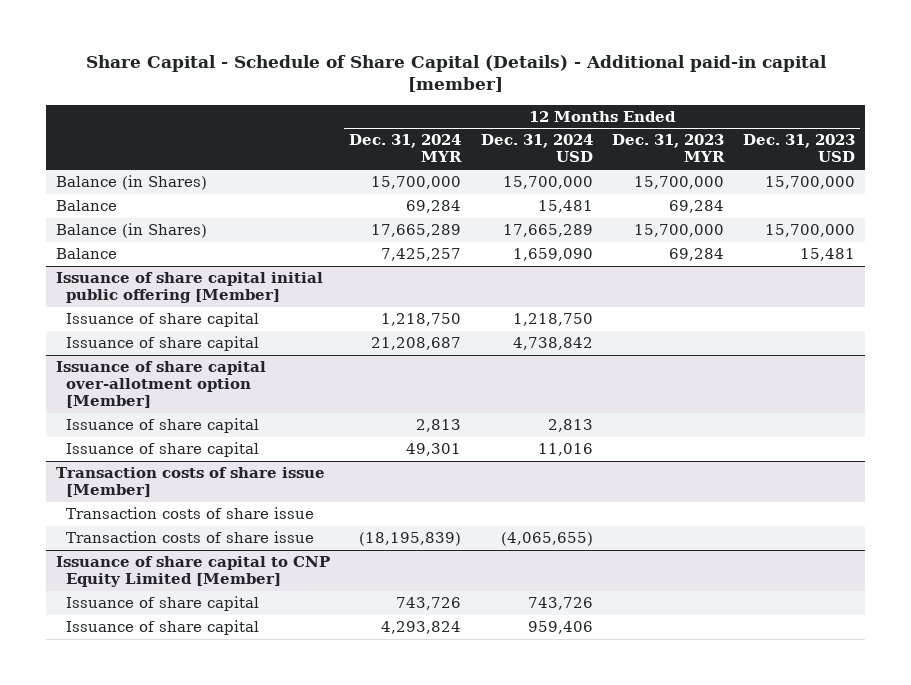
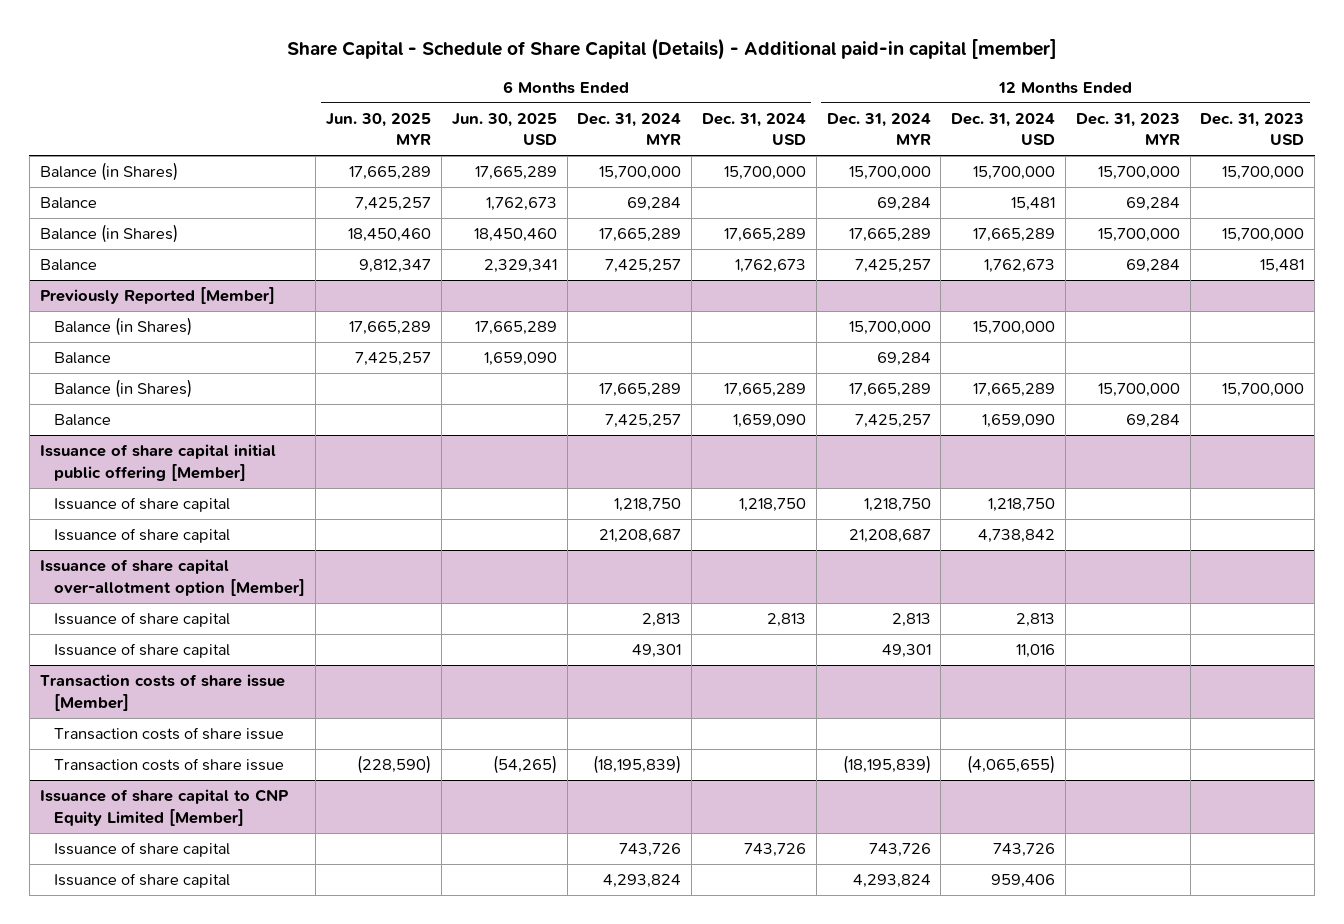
- | 12 Months Ended Dec. 31, 2024 MYR | 12 Months Ended Dec. 31, 2024 USD | 12 Months Ended Dec. 31, 2023 MYR | 12 Months Ended Dec. 31, 2023 USD
+ | 6 Months Ended Jun. 30, 2025 MYR | 6 Months Ended Jun. 30, 2025 USD | 6 Months Ended Dec. 31, 2024 MYR | 6 Months Ended Dec. 31, 2024 USD | 12 Months Ended Dec. 31, 2024 MYR | 12 Months Ended Dec. 31, 2024 USD | 12 Months Ended Dec. 31, 2023 MYR | 12 Months Ended Dec. 31, 2023 USD
- Balance | 7,425,257 | 1,659,090 | 69,284 | 15,481
+ Balance | 9,812,347 | 2,329,341 | 7,425,257 | 1,762,673 | 7,425,257 | 1,762,673 | 69,284 | 15,481
+ Previously Reported [Member]
+ Balance (in Shares) | 17,665,289 | 17,665,289 | | | 15,700,000 | 15,700,000 | |
+ Balance | 7,425,257 | 1,659,090 | | | 69,284 | | |
+ Balance (in Shares) | | | 17,665,289 | 17,665,289 | 17,665,289 | 17,665,289 | 15,700,000 | 15,700,000
+ Balance | | | 7,425,257 | 1,659,090 | 7,425,257 | 1,659,090 | 69,284 |

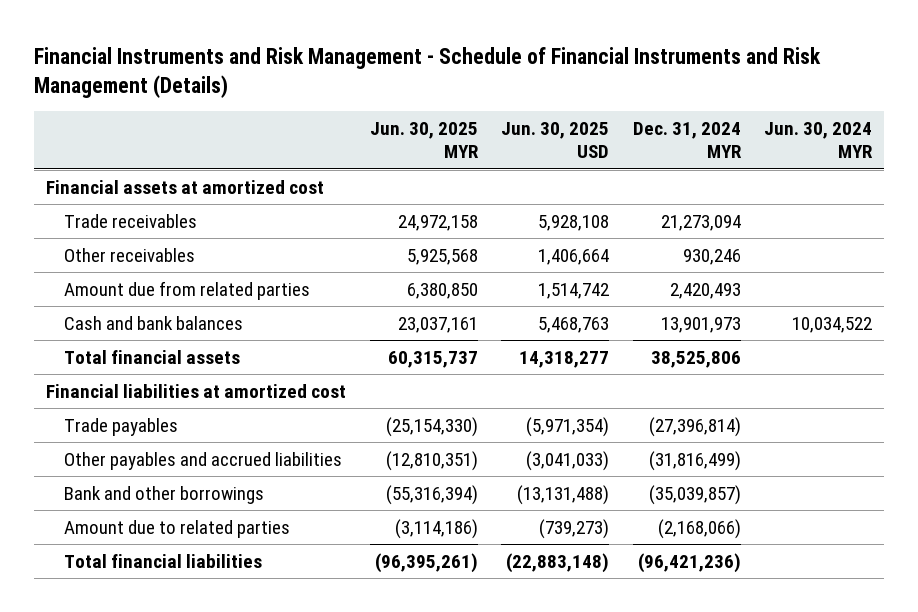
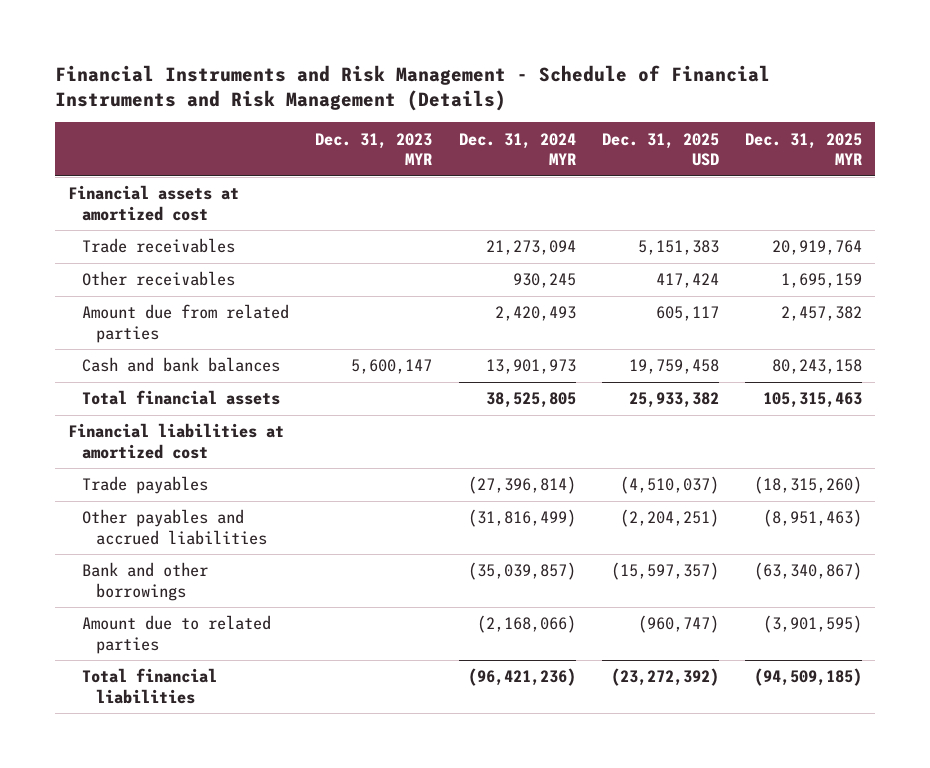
- | Jun. 30, 2025 MYR | Jun. 30, 2025 USD | Dec. 31, 2024 MYR | Jun. 30, 2024 MYR
+ | Dec. 31, 2023 MYR | Dec. 31, 2024 MYR | Dec. 31, 2025 USD | Dec. 31, 2025 MYR
- Other receivables | 5,925,568 | 1,406,664 | 930,246 |
+ Other receivables | | 930,245 | 417,424 | 1,695,159
- Total financial assets | 60,315,737 | 14,318,277 | 38,525,806 |
+ Total financial assets | | 38,525,805 | 25,933,382 | 105,315,463

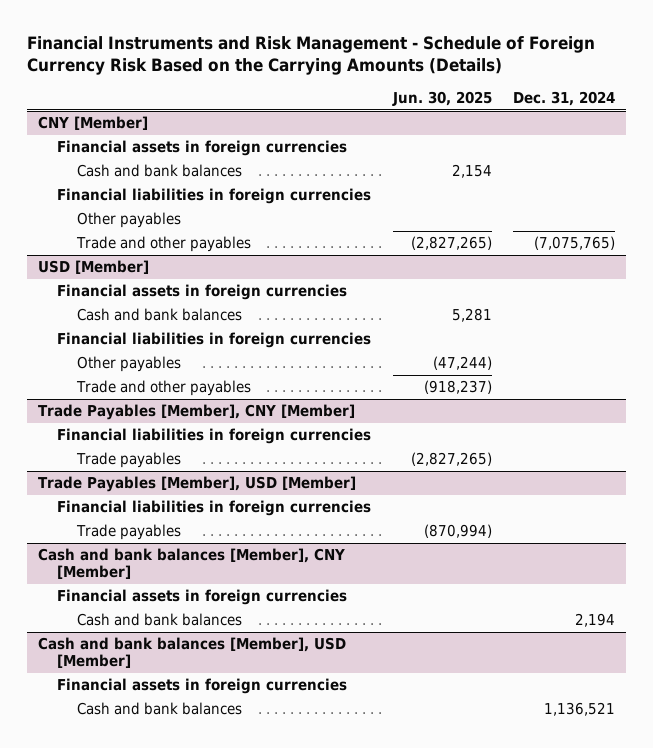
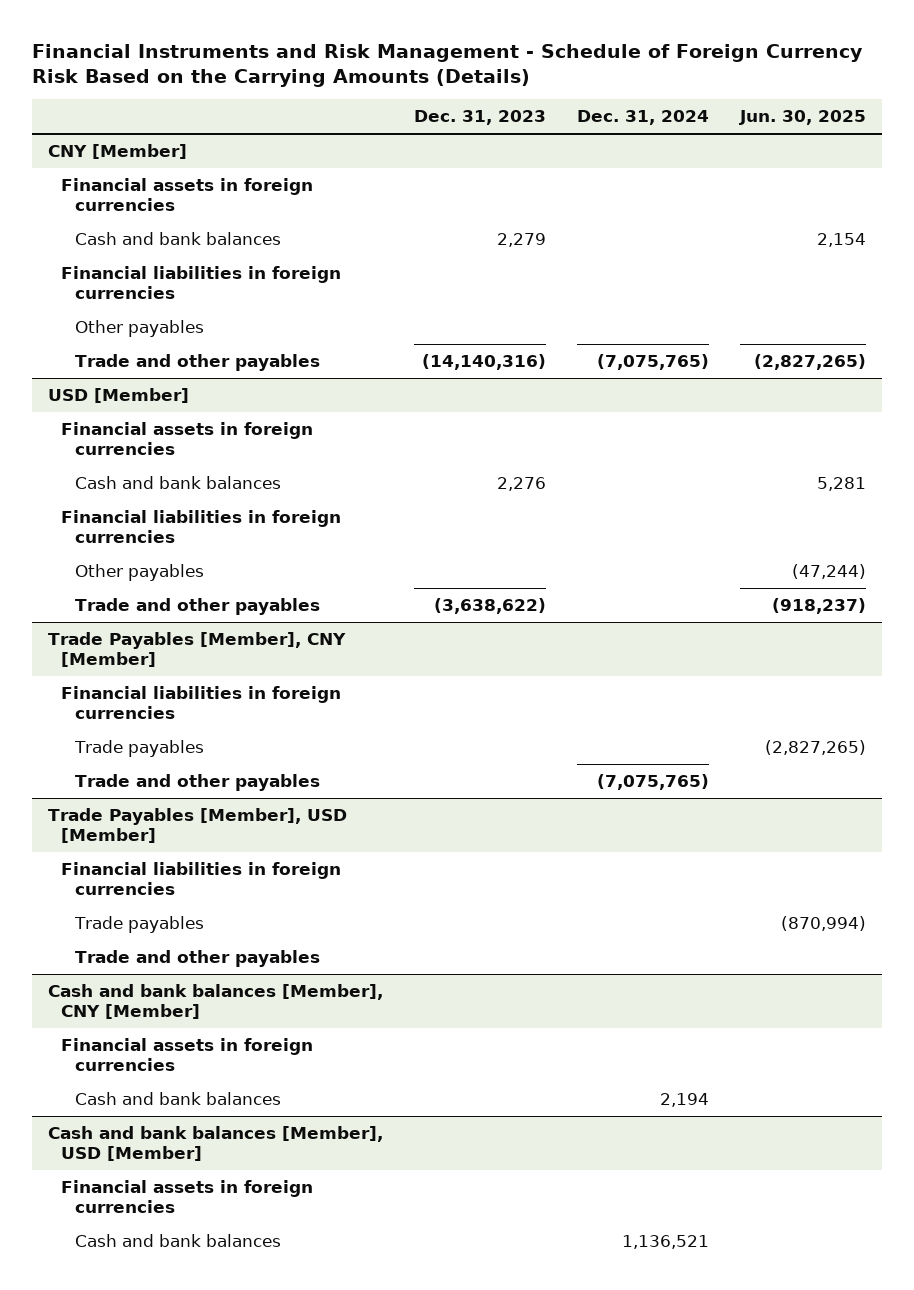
- | Jun. 30, 2025 | Dec. 31, 2024
+ | Dec. 31, 2023 | Dec. 31, 2024 | Jun. 30, 2025
@ Trade Payables [Member], CNY [Member]
+ Trade and other payables | | (7,075,765) |
@ Trade Payables [Member], USD [Member]
+ Trade and other payables

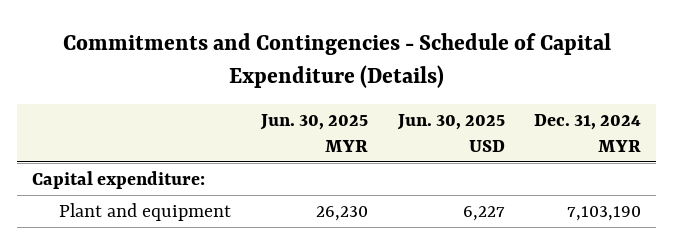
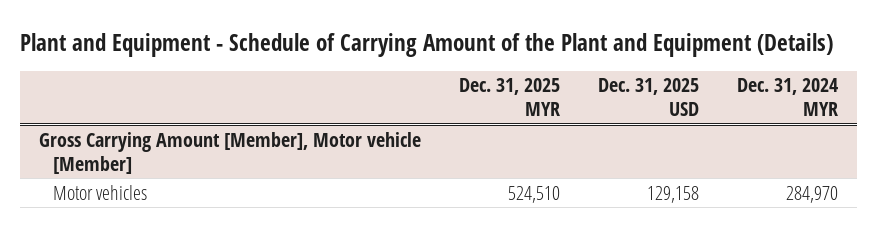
- Commitments and Contingencies - Schedule of Capital Expenditure (Details)
+ Plant and Equipment - Schedule of Carrying Amount of the Plant and Equipment (Details)
- | Jun. 30, 2025 MYR | Jun. 30, 2025 USD | Dec. 31, 2024 MYR
+ | Dec. 31, 2025 MYR | Dec. 31, 2025 USD | Dec. 31, 2024 MYR
- Capital expenditure:
- Plant and equipment | 26,230 | 6,227 | 7,103,190
+ Gross Carrying Amount [Member], Motor vehicle [Member]
+ Motor vehicles | 524,510 | 129,158 | 284,970

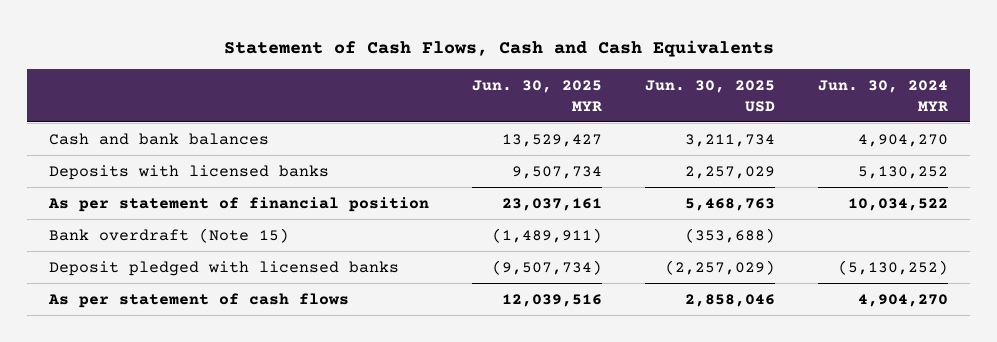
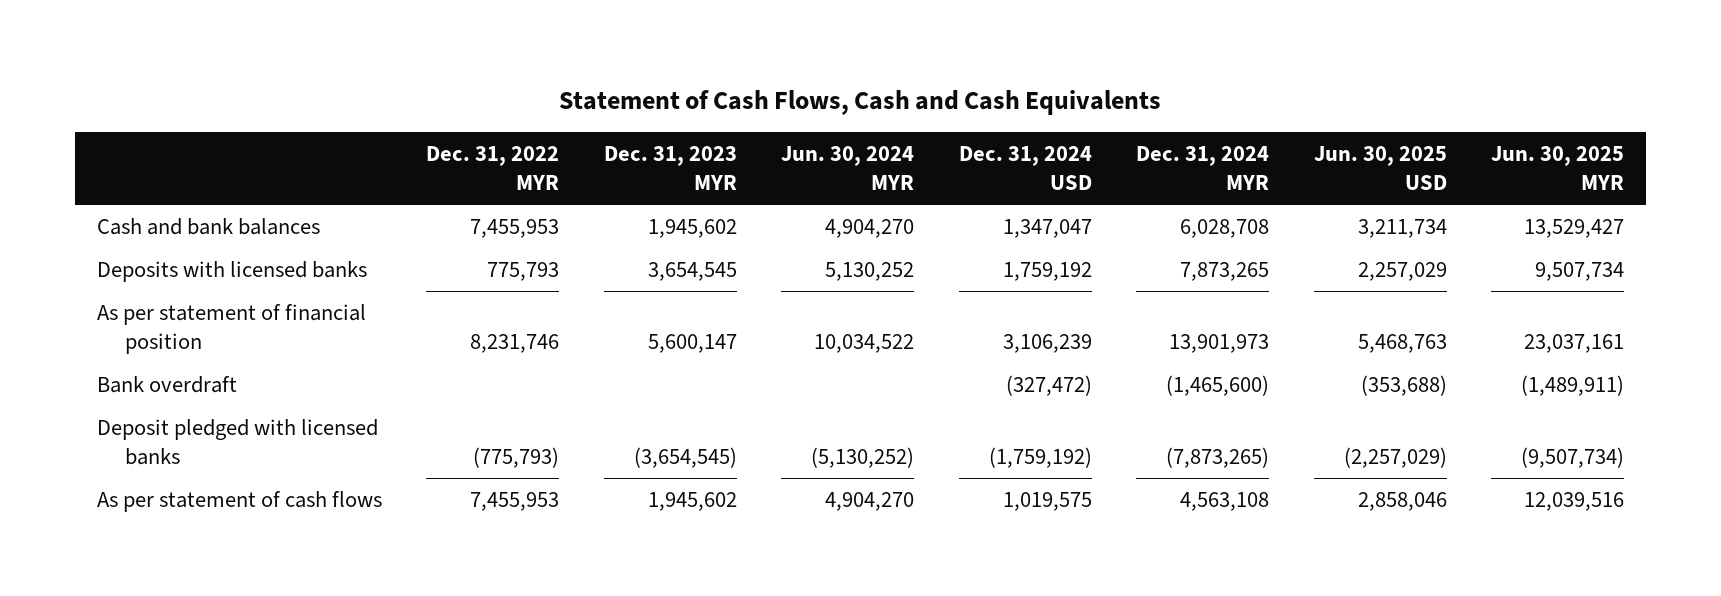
- | Jun. 30, 2025 MYR | Jun. 30, 2025 USD | Jun. 30, 2024 MYR
+ | Dec. 31, 2022 MYR | Dec. 31, 2023 MYR | Jun. 30, 2024 MYR | Dec. 31, 2024 USD | Dec. 31, 2024 MYR | Jun. 30, 2025 USD | Jun. 30, 2025 MYR
- Bank overdraft (Note 15) | (1,489,911) | (353,688) |
+ Bank overdraft | | | | (327,472) | (1,465,600) | (353,688) | (1,489,911)

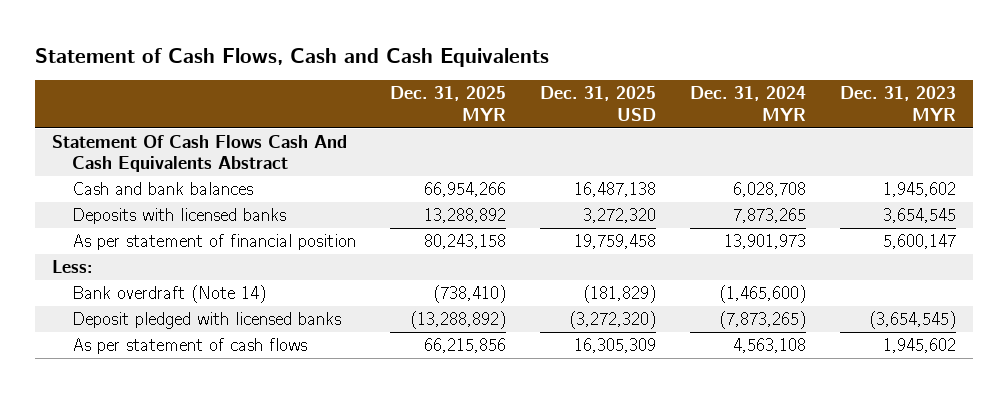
- | Dec. 31, 2022 MYR | Dec. 31, 2023 MYR | Jun. 30, 2024 MYR | Dec. 31, 2024 USD | Dec. 31, 2024 MYR | Jun. 30, 2025 USD | Jun. 30, 2025 MYR
+ | Dec. 31, 2025 MYR | Dec. 31, 2025 USD | Dec. 31, 2024 MYR | Dec. 31, 2023 MYR
+ Statement Of Cash Flows Cash And Cash Equivalents Abstract
- Bank overdraft | | | | (327,472) | (1,465,600) | (353,688) | (1,489,911)
+ Less:
+ Bank overdraft (Note 14) | (738,410) | (181,829) | (1,465,600) |

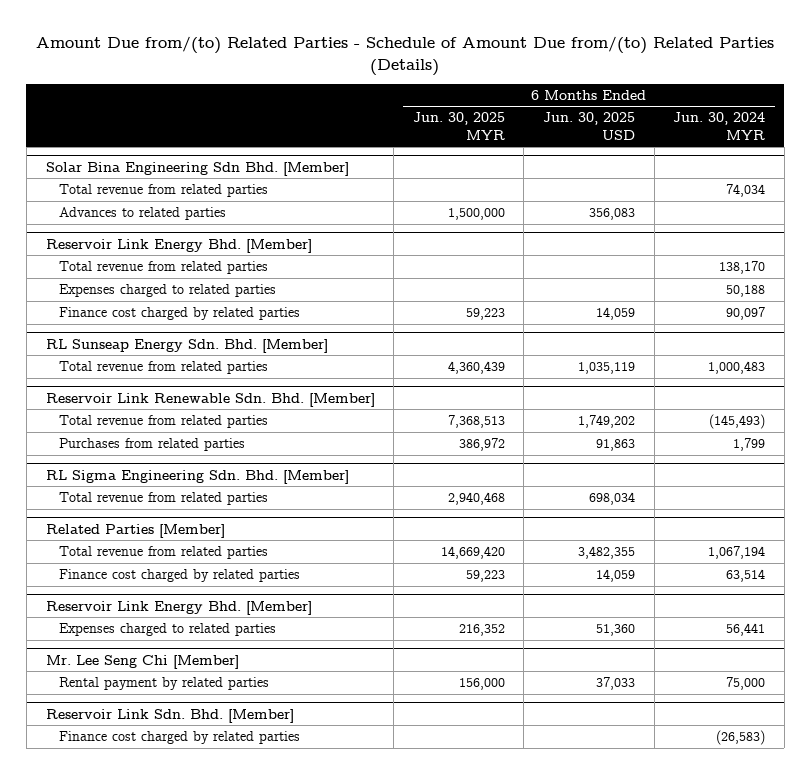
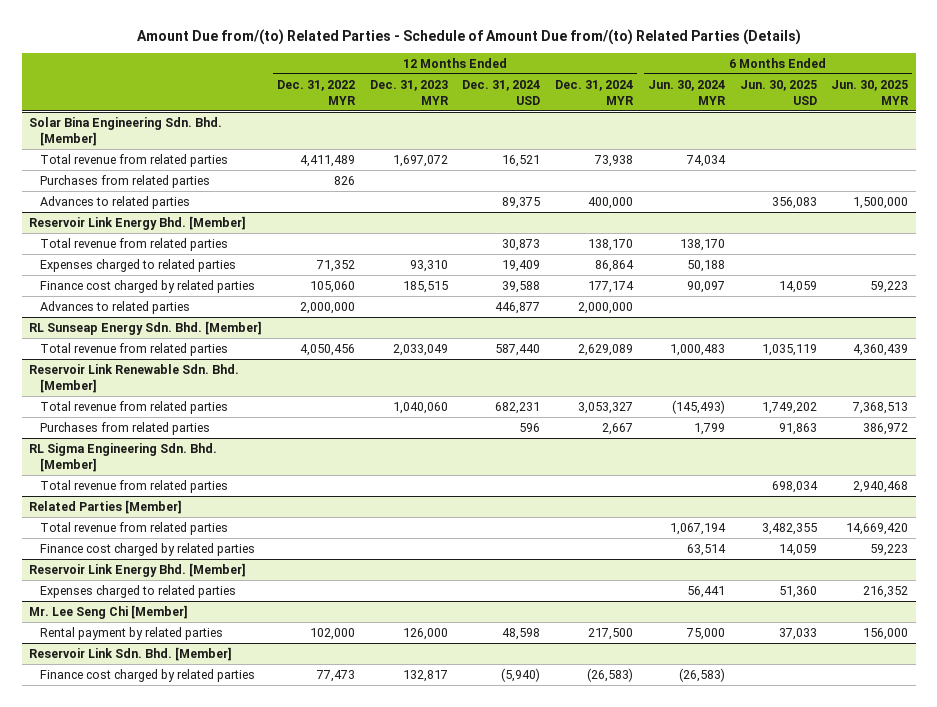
- | 6 Months Ended Jun. 30, 2025 MYR | 6 Months Ended Jun. 30, 2025 USD | 6 Months Ended Jun. 30, 2024 MYR
+ | 12 Months Ended Dec. 31, 2022 MYR | 12 Months Ended Dec. 31, 2023 MYR | 12 Months Ended Dec. 31, 2024 USD | 12 Months Ended Dec. 31, 2024 MYR | 6 Months Ended Jun. 30, 2024 MYR | 6 Months Ended Jun. 30, 2025 USD | 6 Months Ended Jun. 30, 2025 MYR
- Solar Bina Engineering Sdn Bhd. [Member]
+ Solar Bina Engineering Sdn. Bhd. [Member]
+ Purchases from related parties | 826 | | | | | |
@ Reservoir Link Energy Bhd. [Member]
+ Advances to related parties | 2,000,000 | | 446,877 | 2,000,000 | | |

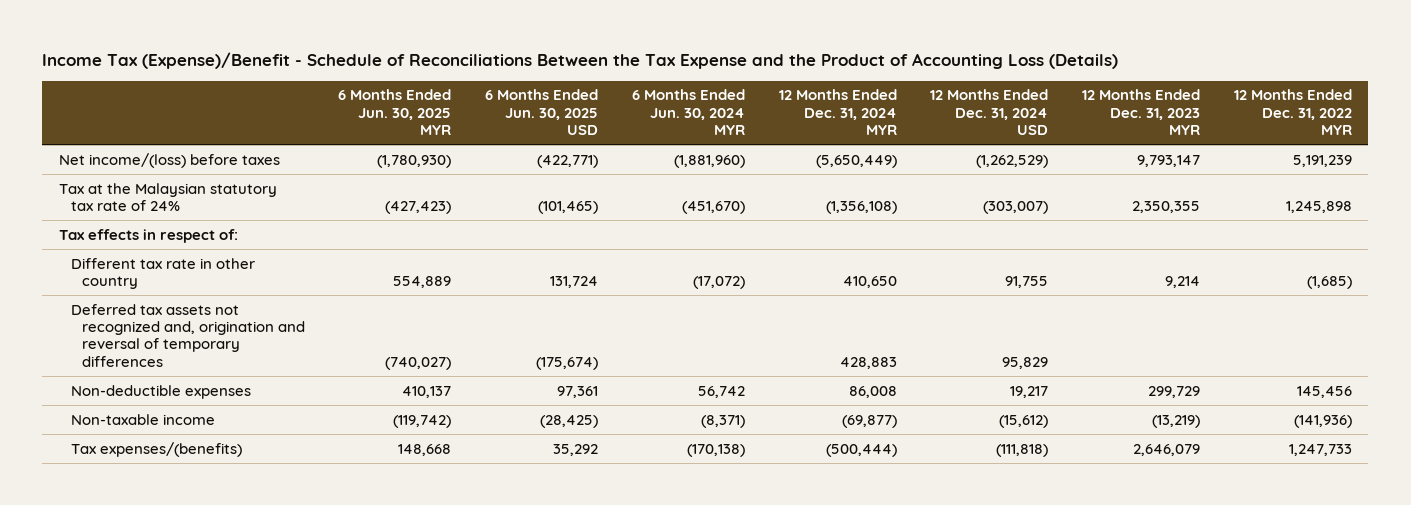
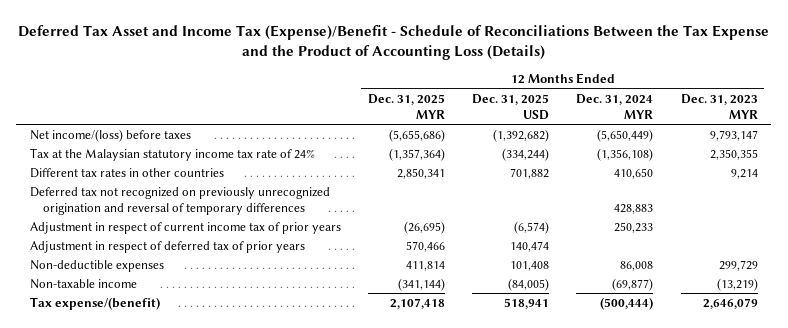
- Income Tax (Expense)/Benefit - Schedule of Reconciliations Between the Tax Expense and the Product of Accounting Loss (Details)
+ Deferred Tax Asset and Income Tax (Expense)/Benefit - Schedule of Reconciliations Between the Tax Expense and the Product of Accounting Loss (Details)
- | 6 Months Ended Jun. 30, 2025 MYR | 6 Months Ended Jun. 30, 2025 USD | 6 Months Ended Jun. 30, 2024 MYR | 12 Months Ended Dec. 31, 2024 MYR | 12 Months Ended Dec. 31, 2024 USD | 12 Months Ended Dec. 31, 2023 MYR | 12 Months Ended Dec. 31, 2022 MYR
+ | 12 Months Ended Dec. 31, 2025 MYR | 12 Months Ended Dec. 31, 2025 USD | 12 Months Ended Dec. 31, 2024 MYR | 12 Months Ended Dec. 31, 2023 MYR
- Tax at the Malaysian statutory tax rate of 24% | (427,423) | (101,465) | (451,670) | (1,356,108) | (303,007) | 2,350,355 | 1,245,898
- Tax effects in respect of:
- Different tax rate in other country | 554,889 | 131,724 | (17,072) | 410,650 | 91,755 | 9,214 | (1,685)
- Deferred tax assets not recognized and, origination and reversal of temporary differences | (740,027) | (175,674) | | 428,883 | 95,829 | |
+ Tax at the Malaysian statutory income tax rate of 24% | (1,357,364) | (334,244) | (1,356,108) | 2,350,355
+ Different tax rates in other countries | 2,850,341 | 701,882 | 410,650 | 9,214
+ Deferred tax not recognized on previously unrecognized origination and reversal of temporary differences | | | 428,883 |
+ Adjustment in respect of current income tax of prior years | (26,695) | (6,574) | 250,233 |
+ Adjustment in respect of deferred tax of prior years | 570,466 | 140,474 | |
- Tax expenses/(benefits) | 148,668 | 35,292 | (170,138) | (500,444) | (111,818) | 2,646,079 | 1,247,733
+ Tax expense/(benefit) | 2,107,418 | 518,941 | (500,444) | 2,646,079

